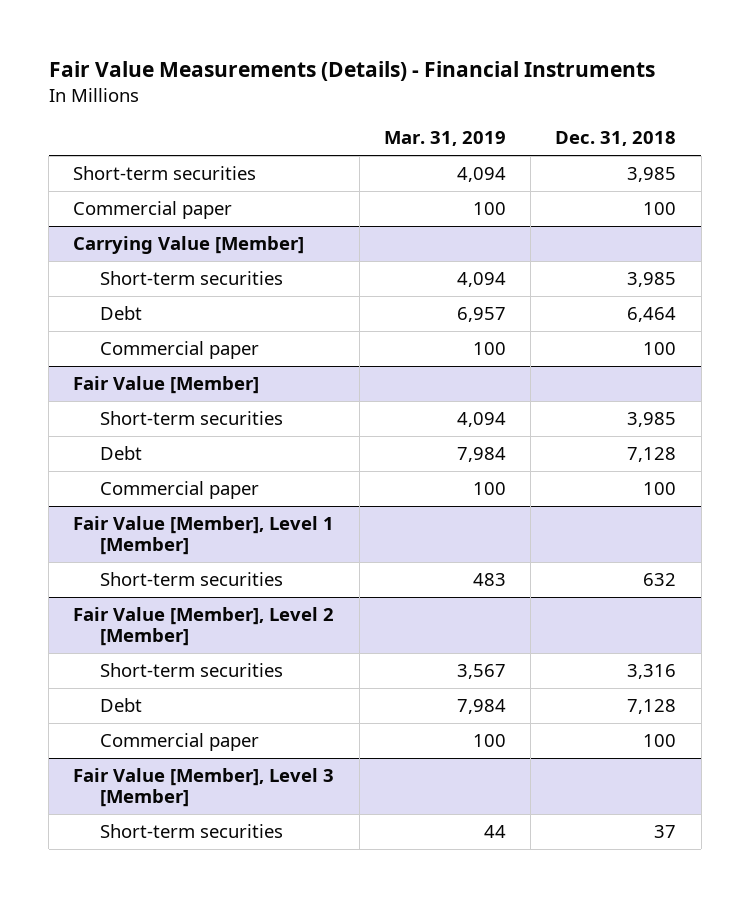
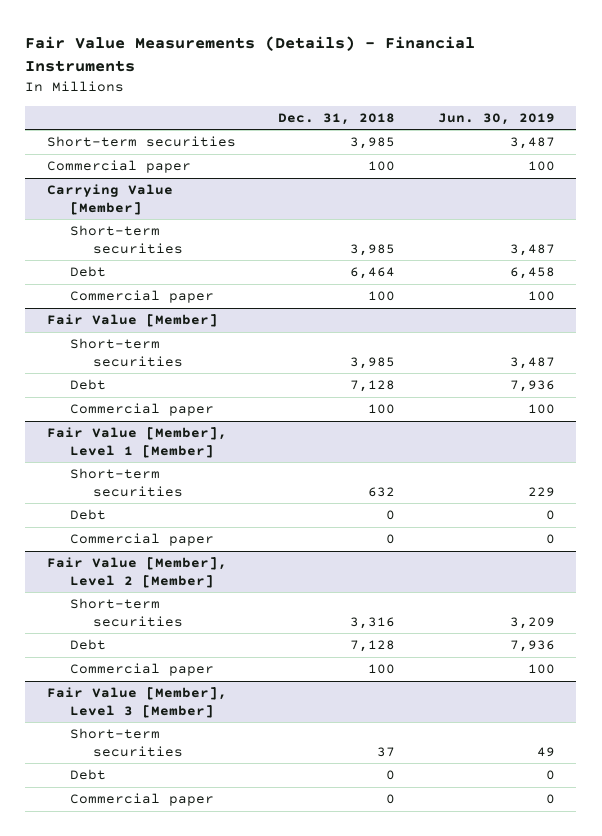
- | Mar. 31, 2019 | Dec. 31, 2018
+ | Dec. 31, 2018 | Jun. 30, 2019
@ Fair Value [Member], Level 1 [Member]
+ Debt | 0 | 0
+ Commercial paper | 0 | 0
@ Fair Value [Member], Level 3 [Member]
+ Debt | 0 | 0
+ Commercial paper | 0 | 0

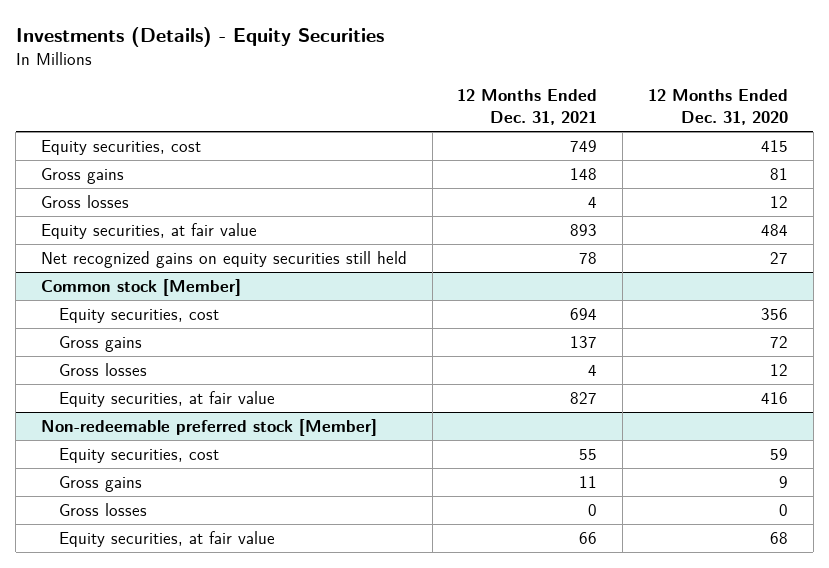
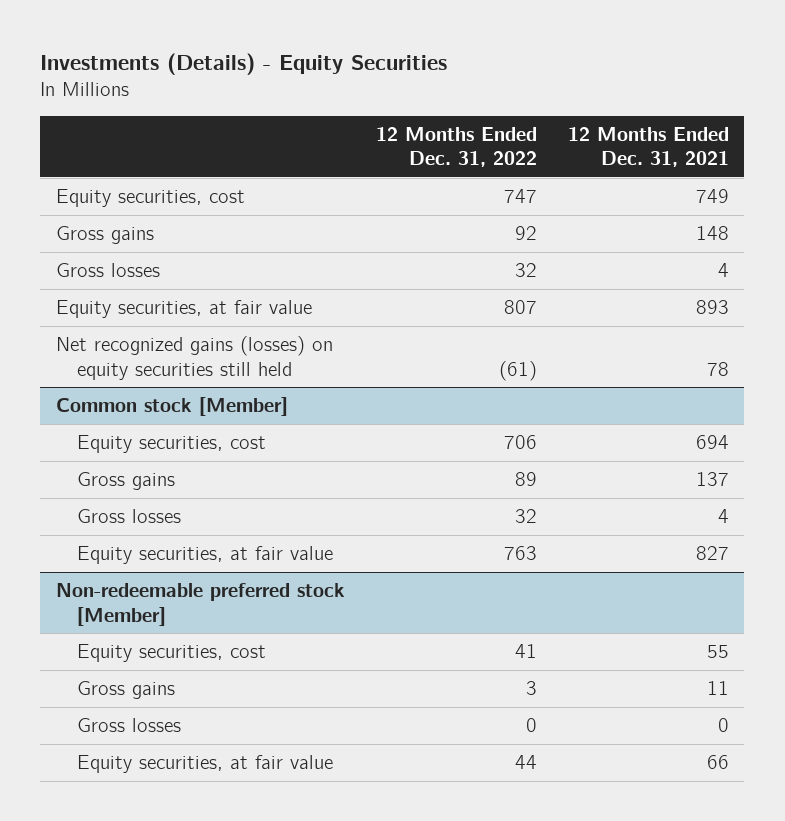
- | 12 Months Ended Dec. 31, 2021 | 12 Months Ended Dec. 31, 2020
+ | 12 Months Ended Dec. 31, 2022 | 12 Months Ended Dec. 31, 2021
- Net recognized gains on equity securities still held | 78 | 27
+ Net recognized gains (losses) on equity securities still held | (61) | 78

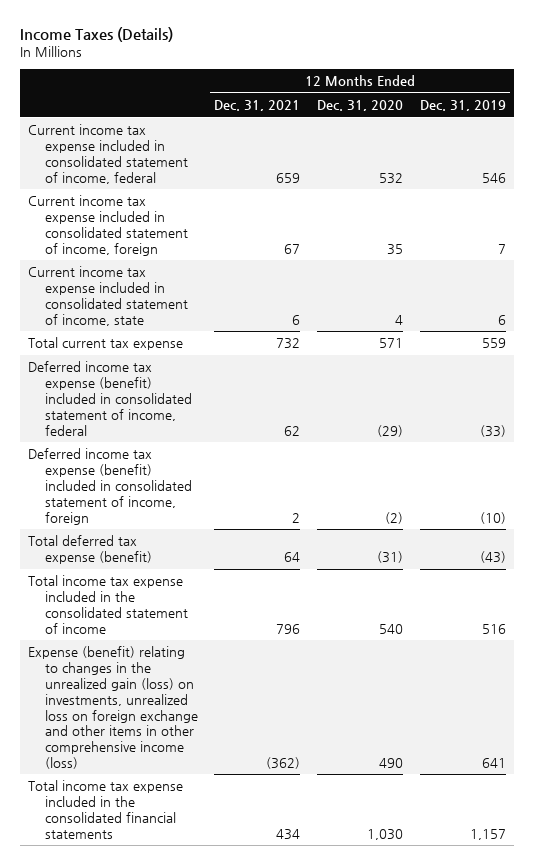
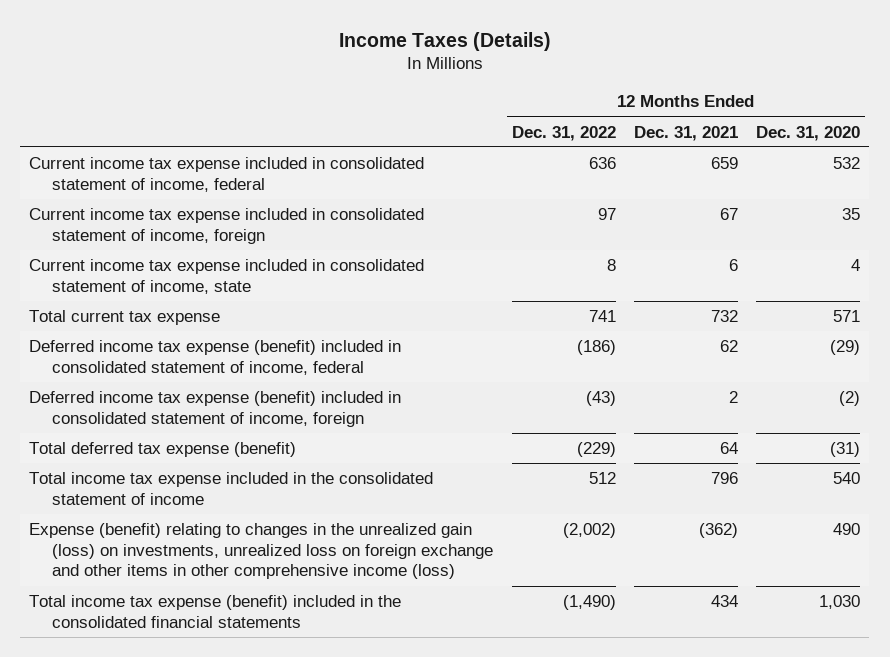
- | 12 Months Ended Dec. 31, 2021 | 12 Months Ended Dec. 31, 2020 | 12 Months Ended Dec. 31, 2019
+ | 12 Months Ended Dec. 31, 2022 | 12 Months Ended Dec. 31, 2021 | 12 Months Ended Dec. 31, 2020
- Total income tax expense included in the consolidated financial statements | 434 | 1,030 | 1,157
+ Total income tax expense (benefit) included in the consolidated financial statements | (1,490) | 434 | 1,030

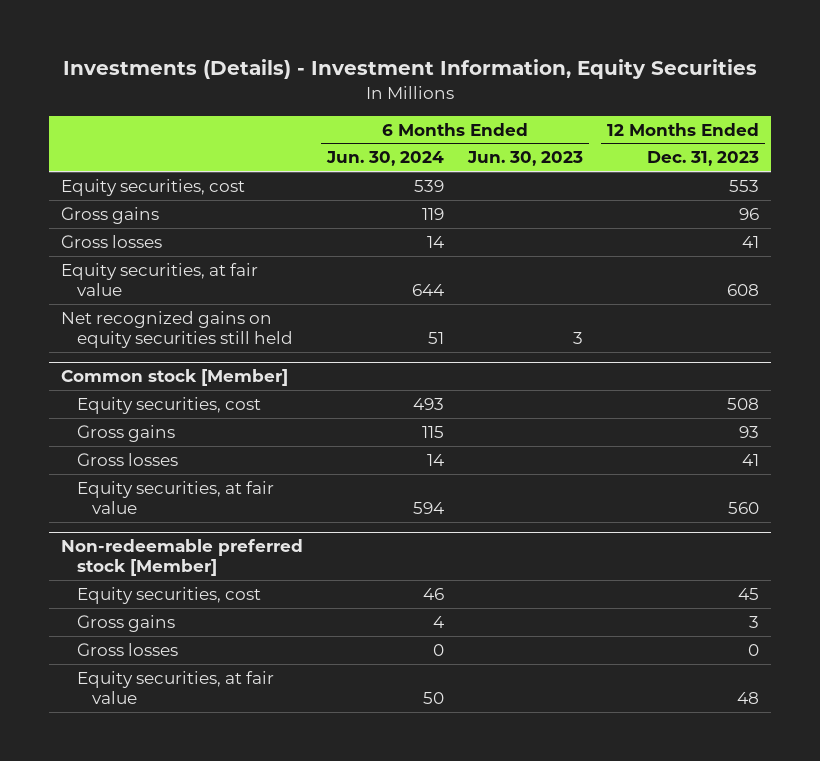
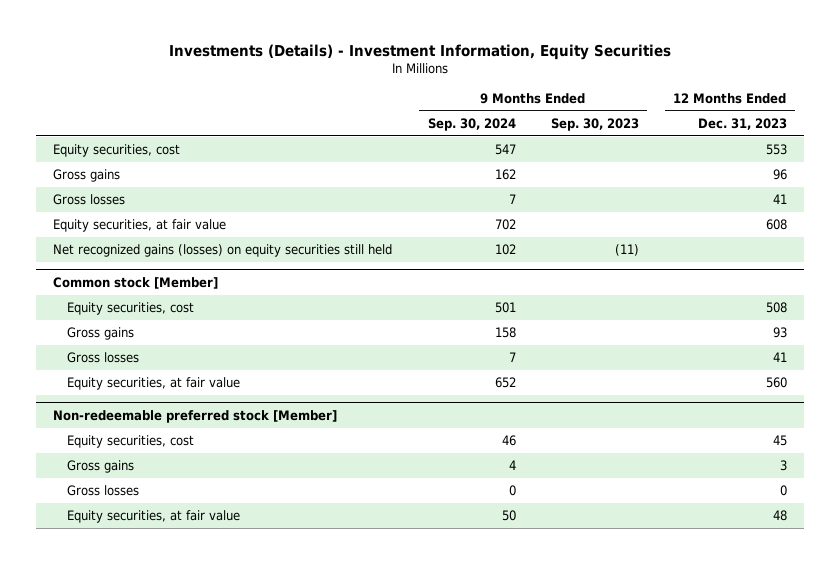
- | 6 Months Ended Jun. 30, 2024 | 6 Months Ended Jun. 30, 2023 | 12 Months Ended Dec. 31, 2023
+ | 9 Months Ended Sep. 30, 2024 | 9 Months Ended Sep. 30, 2023 | 12 Months Ended Dec. 31, 2023
- Net recognized gains on equity securities still held | 51 | 3 |
+ Net recognized gains (losses) on equity securities still held | 102 | (11) |

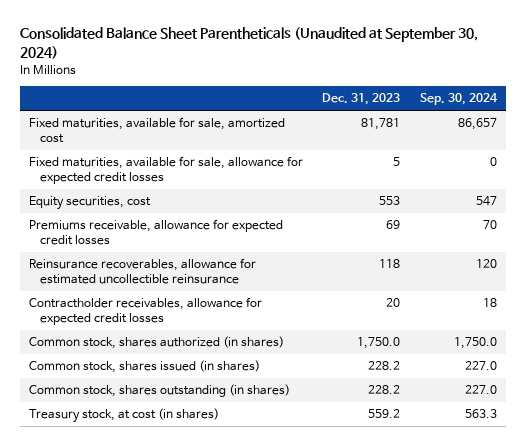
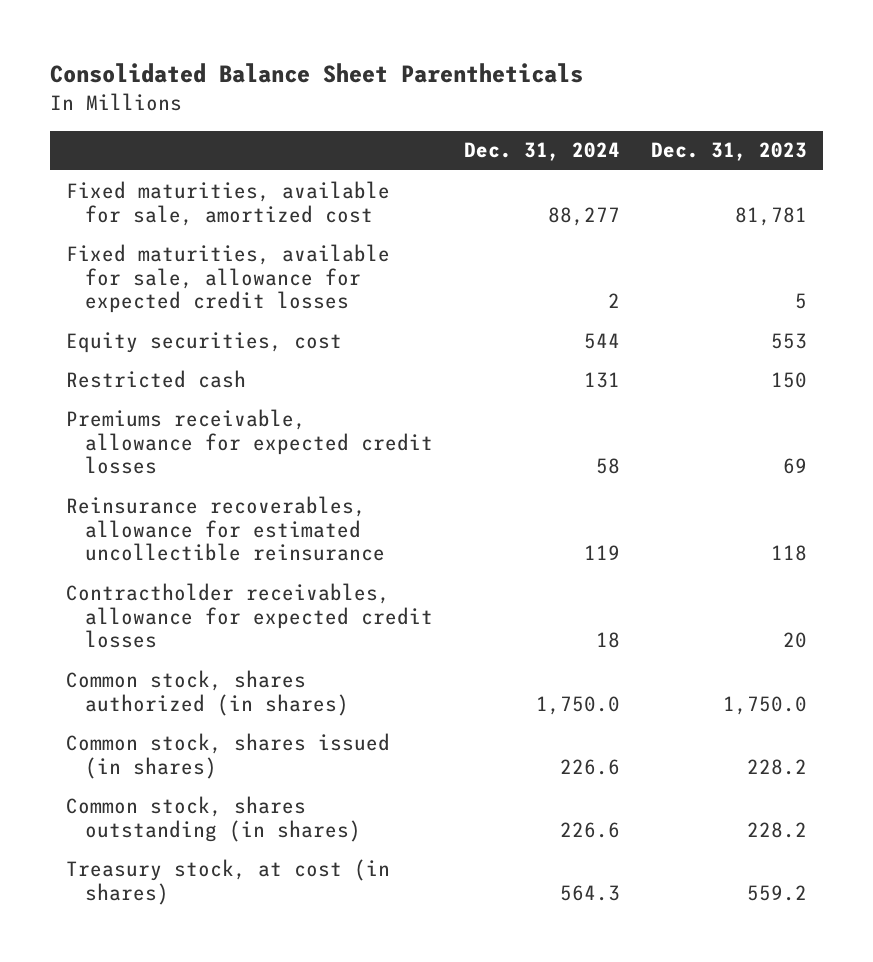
- Consolidated Balance Sheet Parentheticals (Unaudited at September 30, 2024)
+ Consolidated Balance Sheet Parentheticals
- | Dec. 31, 2023 | Sep. 30, 2024
+ | Dec. 31, 2024 | Dec. 31, 2023
+ Restricted cash | 131 | 150

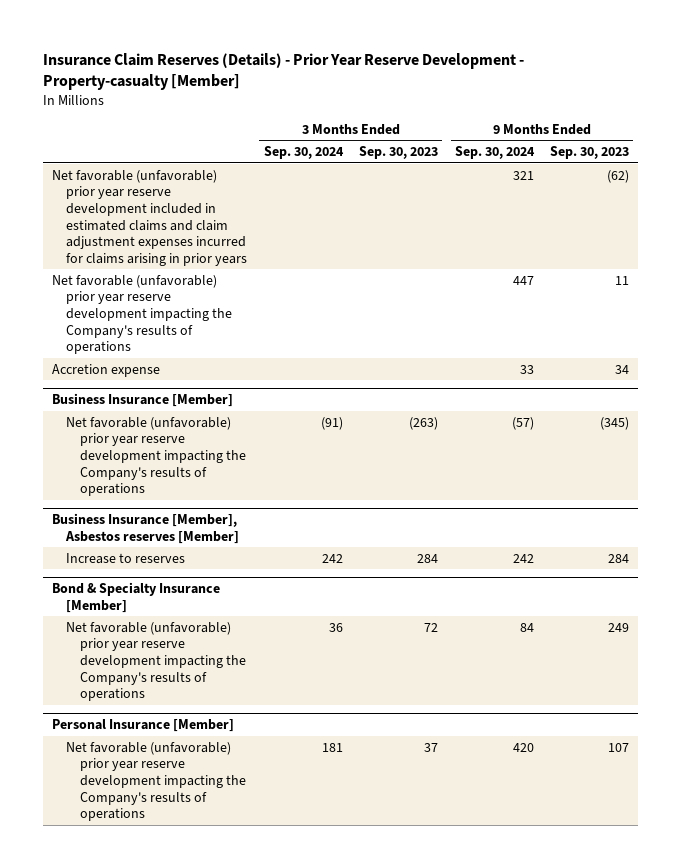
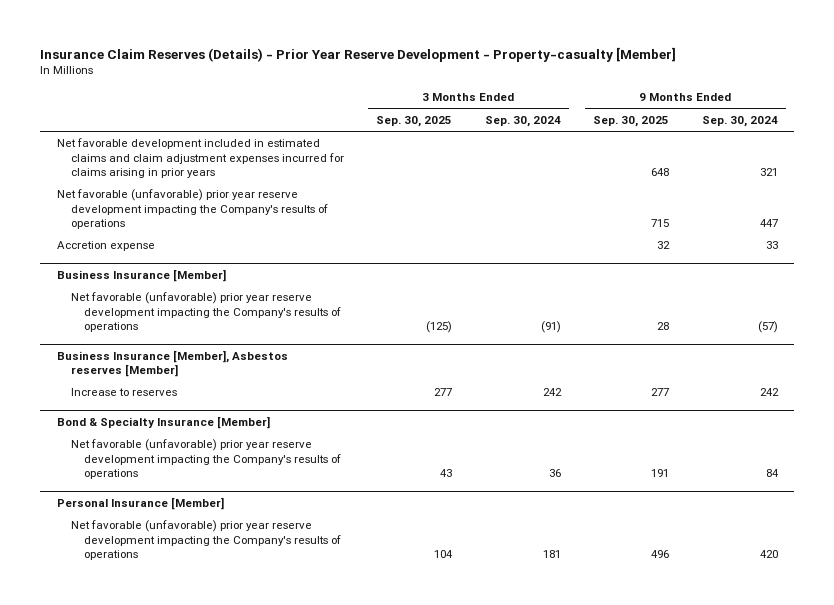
- | 3 Months Ended Sep. 30, 2024 | 3 Months Ended Sep. 30, 2023 | 9 Months Ended Sep. 30, 2024 | 9 Months Ended Sep. 30, 2023
+ | 3 Months Ended Sep. 30, 2025 | 3 Months Ended Sep. 30, 2024 | 9 Months Ended Sep. 30, 2025 | 9 Months Ended Sep. 30, 2024
- Net favorable (unfavorable) prior year reserve development included in estimated claims and claim adjustment expenses incurred for claims arising in prior years | | | 321 | (62)
+ Net favorable development included in estimated claims and claim adjustment expenses incurred for claims arising in prior years | | | 648 | 321

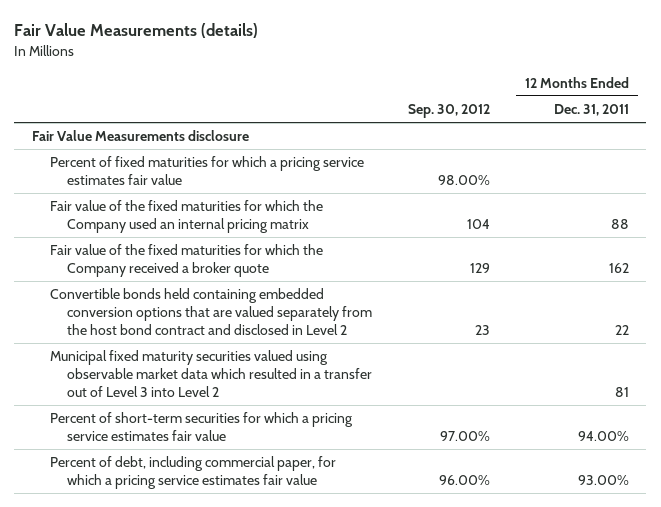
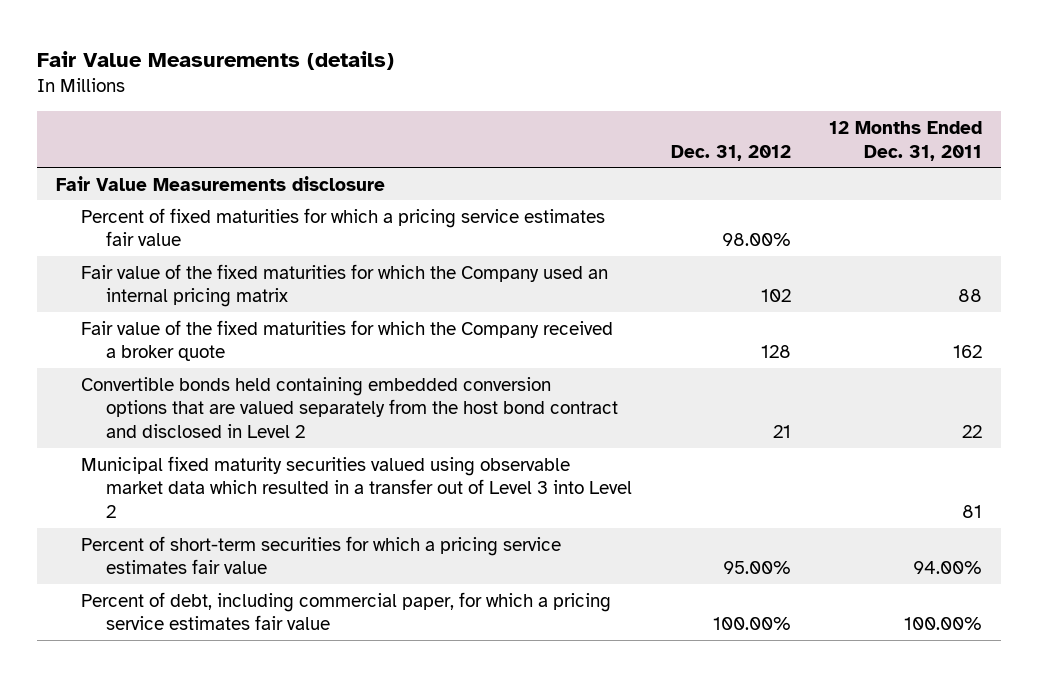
- | Sep. 30, 2012 | 12 Months Ended Dec. 31, 2011
+ | Dec. 31, 2012 | 12 Months Ended Dec. 31, 2011
- Percent of debt, including commercial paper, for which a pricing service estimates fair value | 96.00% | 93.00%
+ Percent of debt, including commercial paper, for which a pricing service estimates fair value | 100.00% | 100.00%

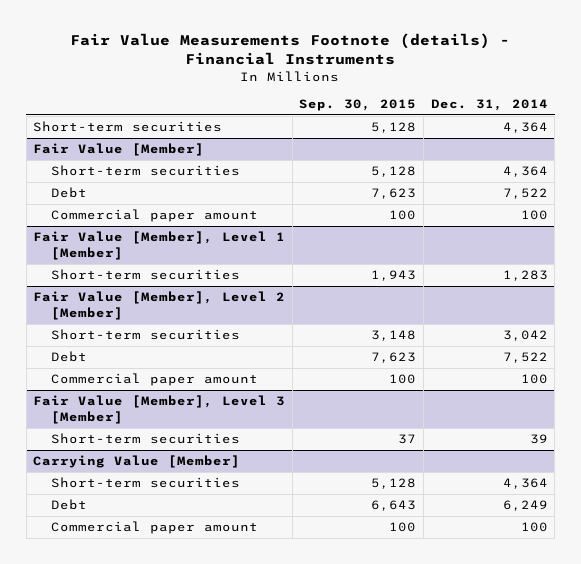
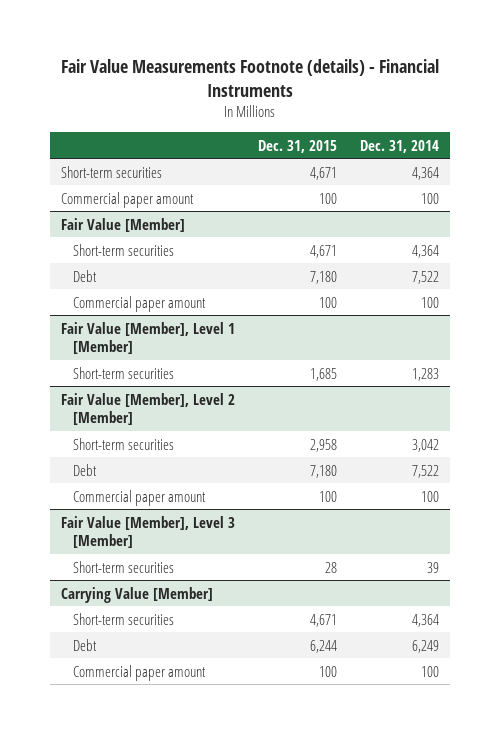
- | Sep. 30, 2015 | Dec. 31, 2014
+ | Dec. 31, 2015 | Dec. 31, 2014
+ Commercial paper amount | 100 | 100

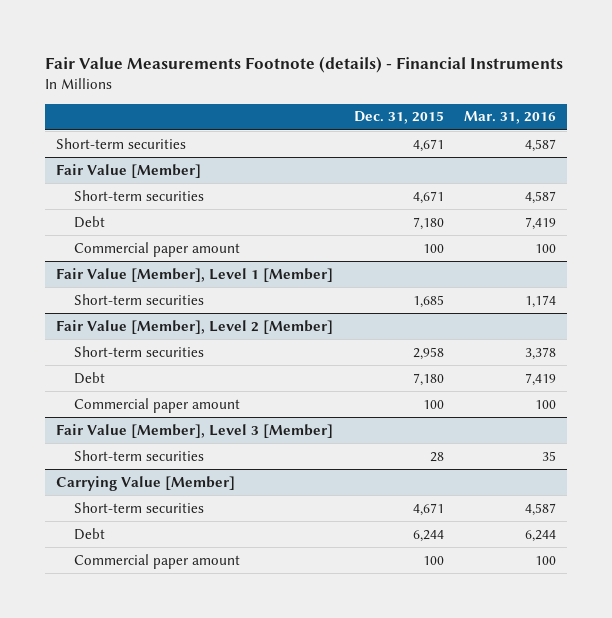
- | Dec. 31, 2015 | Dec. 31, 2014
+ | Dec. 31, 2015 | Mar. 31, 2016
- Commercial paper amount | 100 | 100

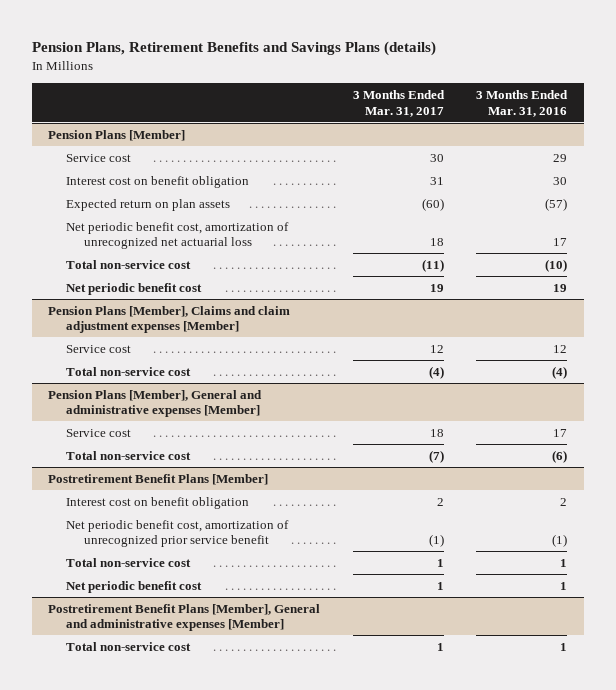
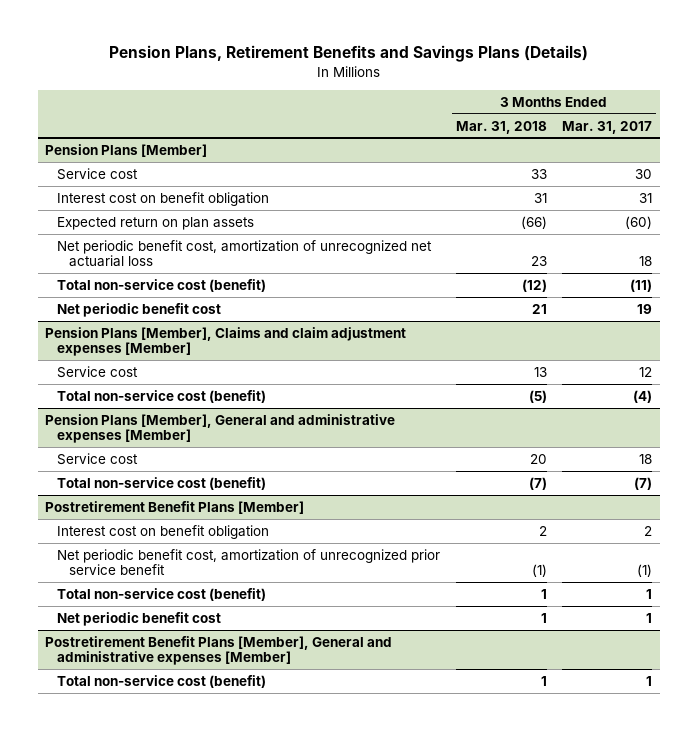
- Pension Plans, Retirement Benefits and Savings Plans (details)
+ Pension Plans, Retirement Benefits and Savings Plans (Details)
- | 3 Months Ended Mar. 31, 2017 | 3 Months Ended Mar. 31, 2016
+ | 3 Months Ended Mar. 31, 2018 | 3 Months Ended Mar. 31, 2017
@ Pension Plans [Member]
- Total non-service cost | (11) | (10)
+ Total non-service cost (benefit) | (12) | (11)
@ Pension Plans [Member], Claims and claim adjustment expenses [Member]
- Total non-service cost | (4) | (4)
+ Total non-service cost (benefit) | (5) | (4)
@ Pension Plans [Member], General and administrative expenses [Member]
- Total non-service cost | (7) | (6)
+ Total non-service cost (benefit) | (7) | (7)
@ Postretirement Benefit Plans [Member]
- Total non-service cost | 1 | 1
+ Total non-service cost (benefit) | 1 | 1
@ Postretirement Benefit Plans [Member], General and administrative expenses [Member]
- Total non-service cost | 1 | 1
+ Total non-service cost (benefit) | 1 | 1

